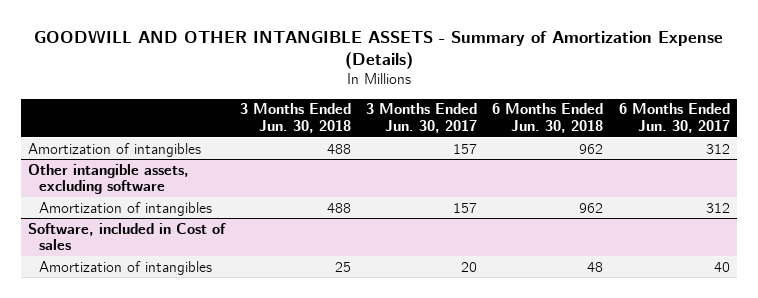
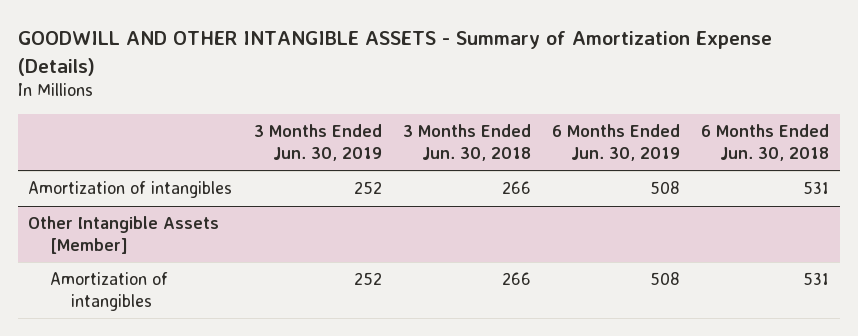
- | 3 Months Ended Jun. 30, 2018 | 3 Months Ended Jun. 30, 2017 | 6 Months Ended Jun. 30, 2018 | 6 Months Ended Jun. 30, 2017
+ | 3 Months Ended Jun. 30, 2019 | 3 Months Ended Jun. 30, 2018 | 6 Months Ended Jun. 30, 2019 | 6 Months Ended Jun. 30, 2018
- Amortization of intangibles | 488 | 157 | 962 | 312
- Other intangible assets, excluding software
- Amortization of intangibles | 488 | 157 | 962 | 312
- Software, included in Cost of sales
- Amortization of intangibles | 25 | 20 | 48 | 40
+ Amortization of intangibles | 252 | 266 | 508 | 531
+ Other Intangible Assets [Member]
+ Amortization of intangibles | 252 | 266 | 508 | 531

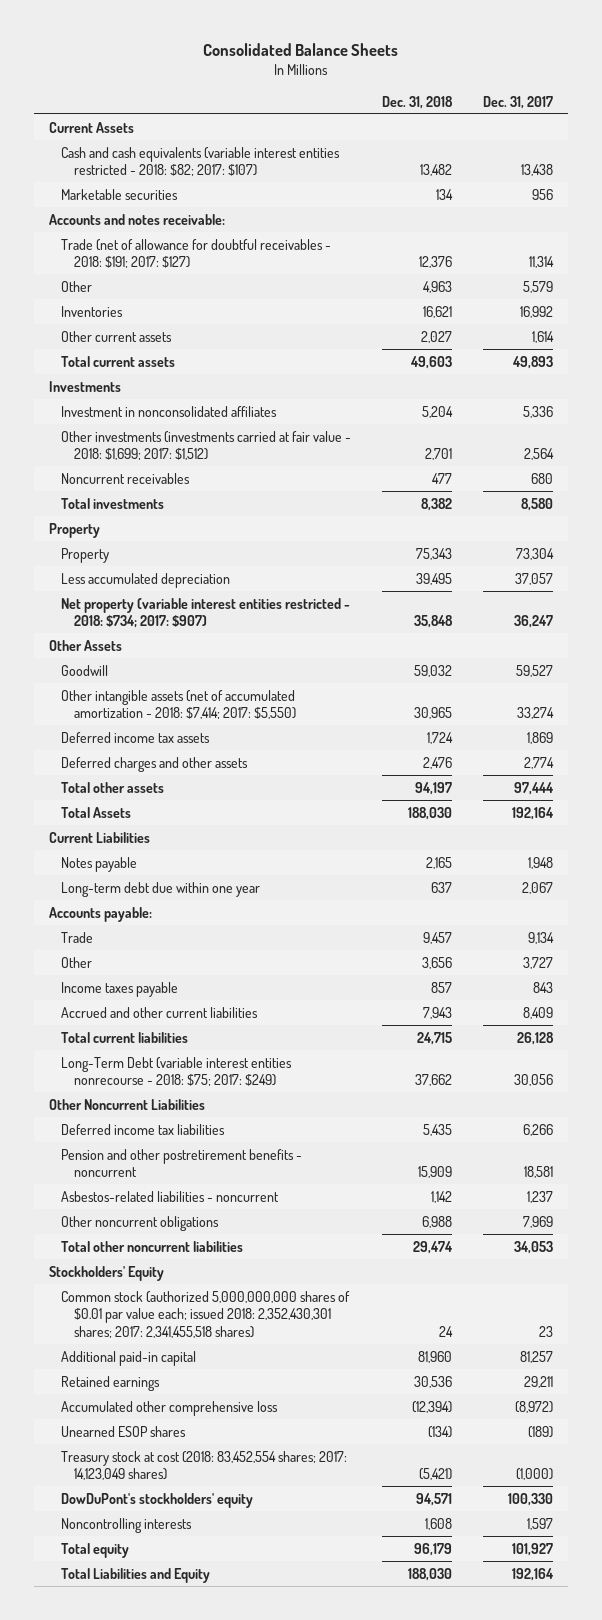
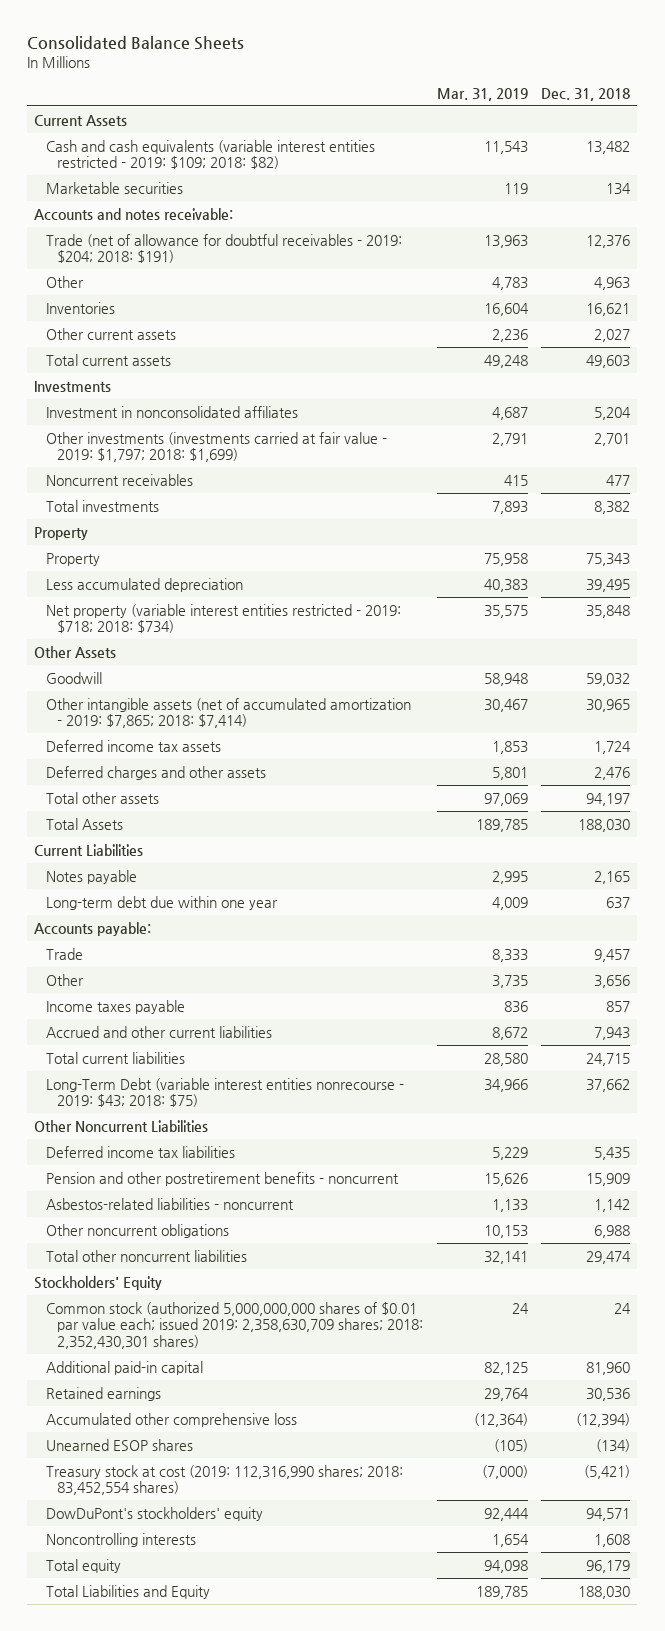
- | Dec. 31, 2018 | Dec. 31, 2017
+ | Mar. 31, 2019 | Dec. 31, 2018
- Cash and cash equivalents (variable interest entities restricted - 2018: $82; 2017: $107) | 13,482 | 13,438
+ Cash and cash equivalents (variable interest entities restricted - 2019: $109; 2018: $82) | 11,543 | 13,482
- Trade (net of allowance for doubtful receivables - 2018: $191; 2017: $127) | 12,376 | 11,314
+ Trade (net of allowance for doubtful receivables - 2019: $204; 2018: $191) | 13,963 | 12,376
- Other investments (investments carried at fair value - 2018: $1,699; 2017: $1,512) | 2,701 | 2,564
+ Other investments (investments carried at fair value - 2019: $1,797; 2018: $1,699) | 2,791 | 2,701
- Net property (variable interest entities restricted - 2018: $734; 2017: $907) | 35,848 | 36,247
+ Net property (variable interest entities restricted - 2019: $718; 2018: $734) | 35,575 | 35,848
- Other intangible assets (net of accumulated amortization - 2018: $7,414; 2017: $5,550) | 30,965 | 33,274
+ Other intangible assets (net of accumulated amortization - 2019: $7,865; 2018: $7,414) | 30,467 | 30,965
- Long-Term Debt (variable interest entities nonrecourse - 2018: $75; 2017: $249) | 37,662 | 30,056
+ Long-Term Debt (variable interest entities nonrecourse - 2019: $43; 2018: $75) | 34,966 | 37,662
- Common stock (authorized 5,000,000,000 shares of $0.01 par value each; issued 2018: 2,352,430,301 shares; 2017: 2,341,455,518 shares) | 24 | 23
+ Common stock (authorized 5,000,000,000 shares of $0.01 par value each; issued 2019: 2,358,630,709 shares; 2018: 2,352,430,301 shares) | 24 | 24
- Treasury stock at cost (2018: 83,452,554 shares; 2017: 14,123,049 shares) | (5,421) | (1,000)
+ Treasury stock at cost (2019: 112,316,990 shares; 2018: 83,452,554 shares) | (7,000) | (5,421)

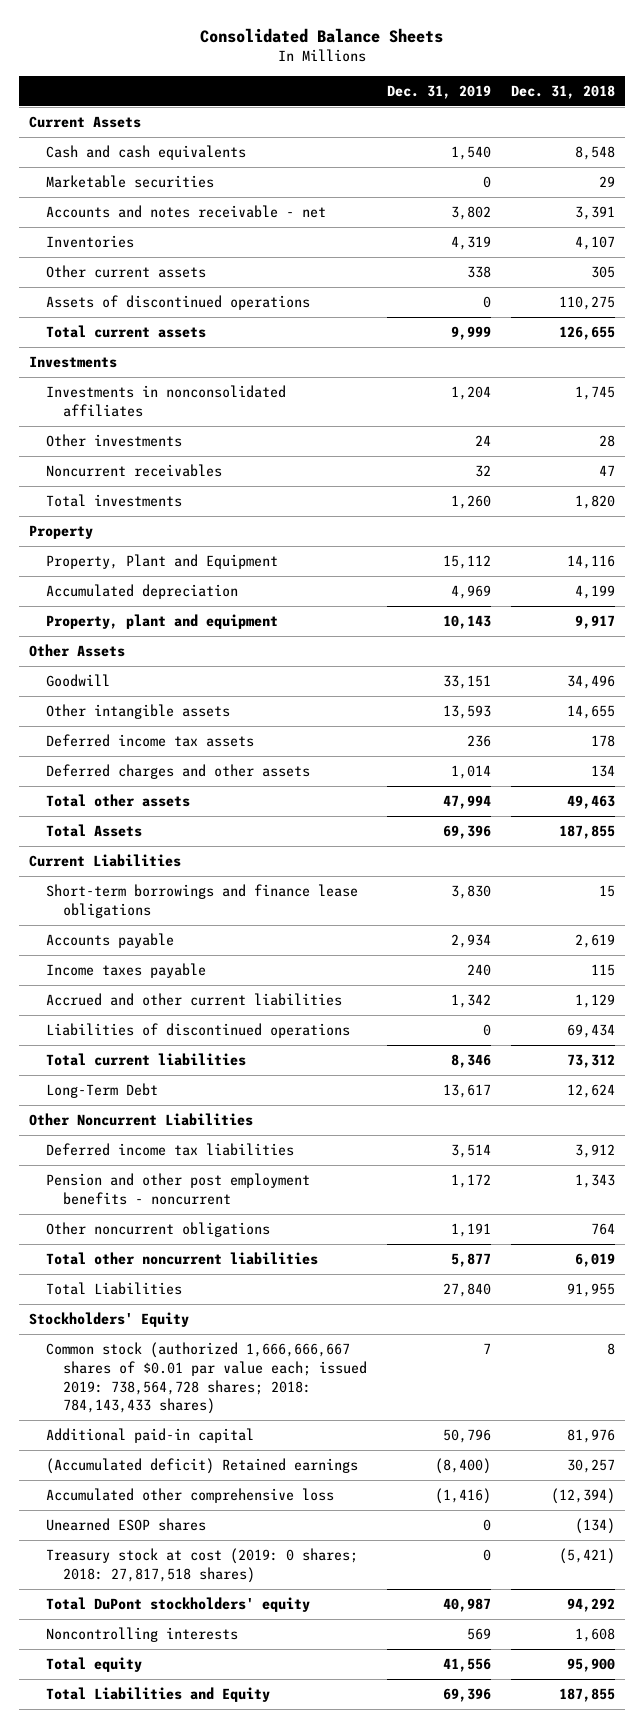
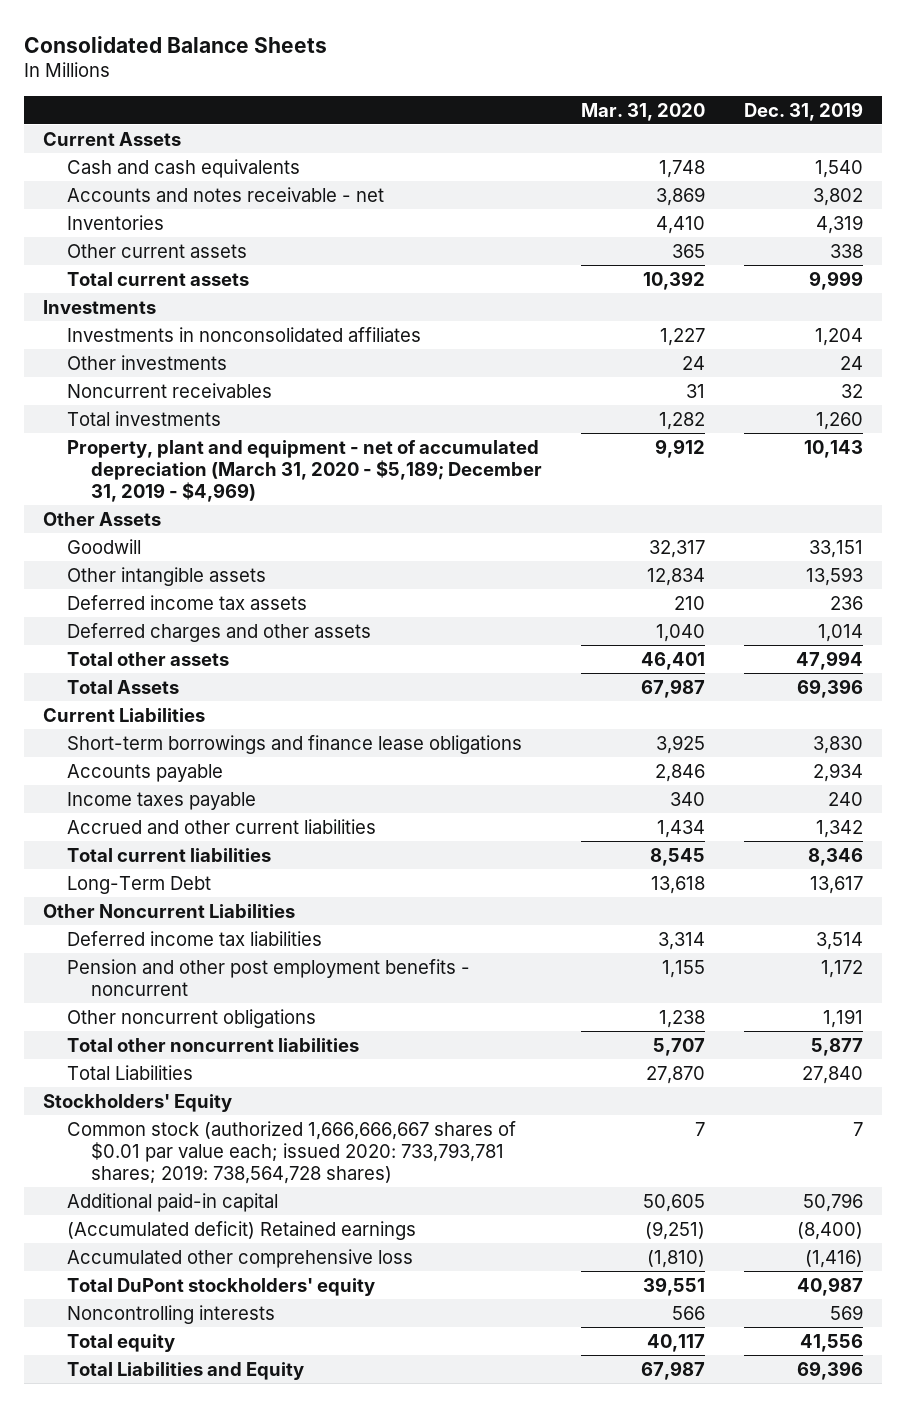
- | Dec. 31, 2019 | Dec. 31, 2018
+ | Mar. 31, 2020 | Dec. 31, 2019
- Marketable securities | 0 | 29
- Assets of discontinued operations | 0 | 110,275
- Property
- Property, Plant and Equipment | 15,112 | 14,116
- Accumulated depreciation | 4,969 | 4,199
- Property, plant and equipment | 10,143 | 9,917
+ Property, plant and equipment - net of accumulated depreciation (March 31, 2020 - $5,189; December 31, 2019 - $4,969) | 9,912 | 10,143
- Liabilities of discontinued operations | 0 | 69,434
- Common stock (authorized 1,666,666,667 shares of $0.01 par value each; issued 2019: 738,564,728 shares; 2018: 784,143,433 shares) | 7 | 8
+ Common stock (authorized 1,666,666,667 shares of $0.01 par value each; issued 2020: 733,793,781 shares; 2019: 738,564,728 shares) | 7 | 7
- Unearned ESOP shares | 0 | (134)
- Treasury stock at cost (2019: 0 shares; 2018: 27,817,518 shares) | 0 | (5,421)

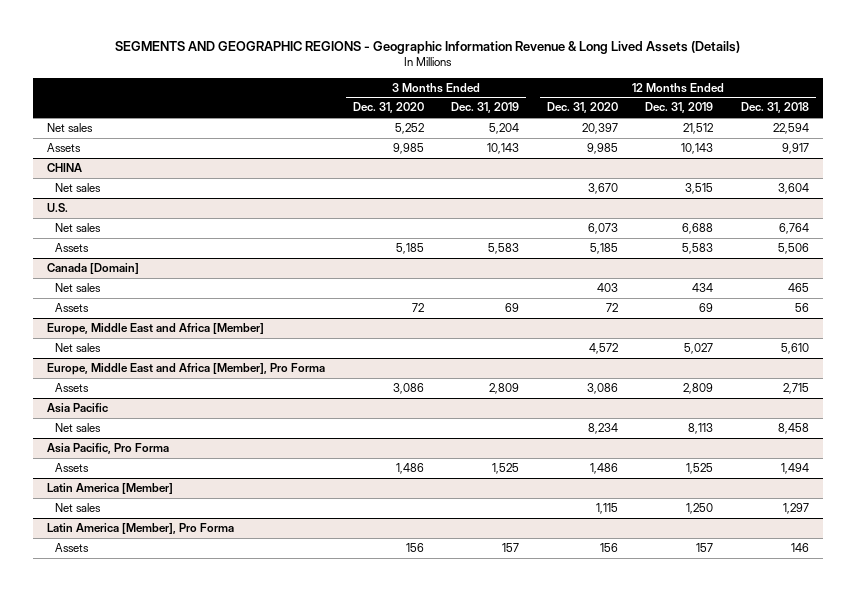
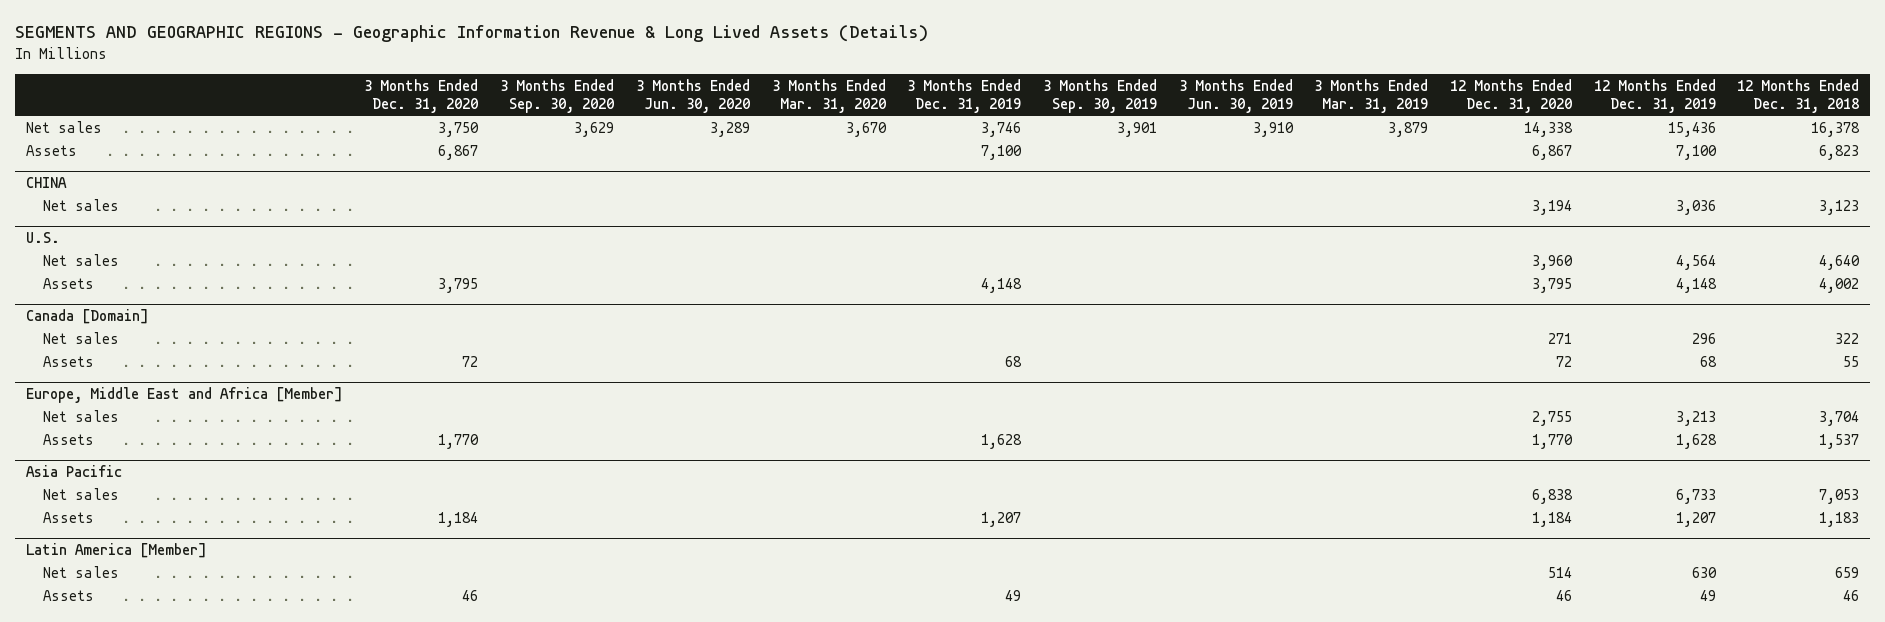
- | 3 Months Ended Dec. 31, 2020 | 3 Months Ended Dec. 31, 2019 | 12 Months Ended Dec. 31, 2020 | 12 Months Ended Dec. 31, 2019 | 12 Months Ended Dec. 31, 2018
+ | 3 Months Ended Dec. 31, 2020 | 3 Months Ended Sep. 30, 2020 | 3 Months Ended Jun. 30, 2020 | 3 Months Ended Mar. 31, 2020 | 3 Months Ended Dec. 31, 2019 | 3 Months Ended Sep. 30, 2019 | 3 Months Ended Jun. 30, 2019 | 3 Months Ended Mar. 31, 2019 | 12 Months Ended Dec. 31, 2020 | 12 Months Ended Dec. 31, 2019 | 12 Months Ended Dec. 31, 2018
- Net sales | 5,252 | 5,204 | 20,397 | 21,512 | 22,594
- Assets | 9,985 | 10,143 | 9,985 | 10,143 | 9,917
+ Net sales | 3,750 | 3,629 | 3,289 | 3,670 | 3,746 | 3,901 | 3,910 | 3,879 | 14,338 | 15,436 | 16,378
+ Assets | 6,867 | | | | 7,100 | | | | 6,867 | 7,100 | 6,823
@ CHINA
- Net sales | | | 3,670 | 3,515 | 3,604
+ Net sales | | | | | | | | | 3,194 | 3,036 | 3,123
@ U.S.
- Net sales | | | 6,073 | 6,688 | 6,764
- Assets | 5,185 | 5,583 | 5,185 | 5,583 | 5,506
+ Net sales | | | | | | | | | 3,960 | 4,564 | 4,640
+ Assets | 3,795 | | | | 4,148 | | | | 3,795 | 4,148 | 4,002
@ Canada [Domain]
- Net sales | | | 403 | 434 | 465
- Assets | 72 | 69 | 72 | 69 | 56
+ Net sales | | | | | | | | | 271 | 296 | 322
+ Assets | 72 | | | | 68 | | | | 72 | 68 | 55
@ Europe, Middle East and Africa [Member]
- Net sales | | | 4,572 | 5,027 | 5,610
- Europe, Middle East and Africa [Member], Pro Forma
- Assets | 3,086 | 2,809 | 3,086 | 2,809 | 2,715
@ Europe, Middle East and Africa [Member]
+ Net sales | | | | | | | | | 2,755 | 3,213 | 3,704
+ Assets | 1,770 | | | | 1,628 | | | | 1,770 | 1,628 | 1,537
@ Asia Pacific
- Net sales | | | 8,234 | 8,113 | 8,458
- Asia Pacific, Pro Forma
- Assets | 1,486 | 1,525 | 1,486 | 1,525 | 1,494
@ Asia Pacific
+ Net sales | | | | | | | | | 6,838 | 6,733 | 7,053
+ Assets | 1,184 | | | | 1,207 | | | | 1,184 | 1,207 | 1,183
@ Latin America [Member]
- Net sales | | | 1,115 | 1,250 | 1,297
- Latin America [Member], Pro Forma
- Assets | 156 | 157 | 156 | 157 | 146
@ Latin America [Member]
+ Net sales | | | | | | | | | 514 | 630 | 659
+ Assets | 46 | | | | 49 | | | | 46 | 49 | 46

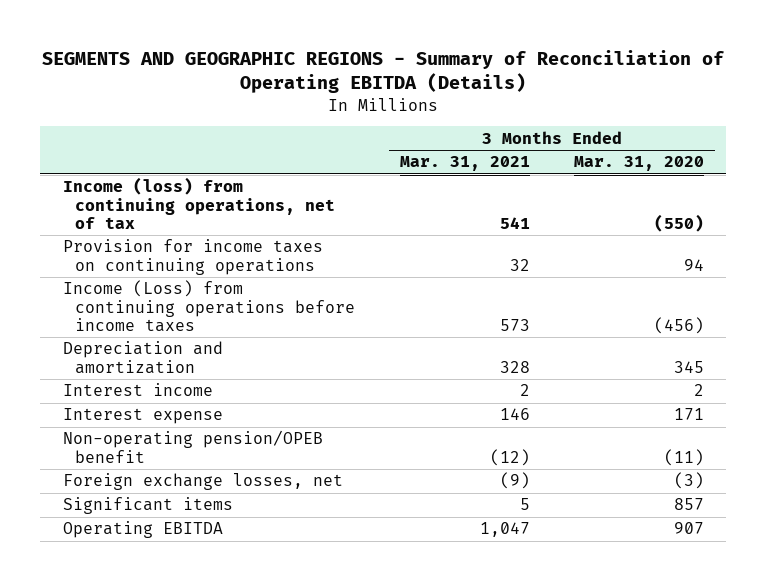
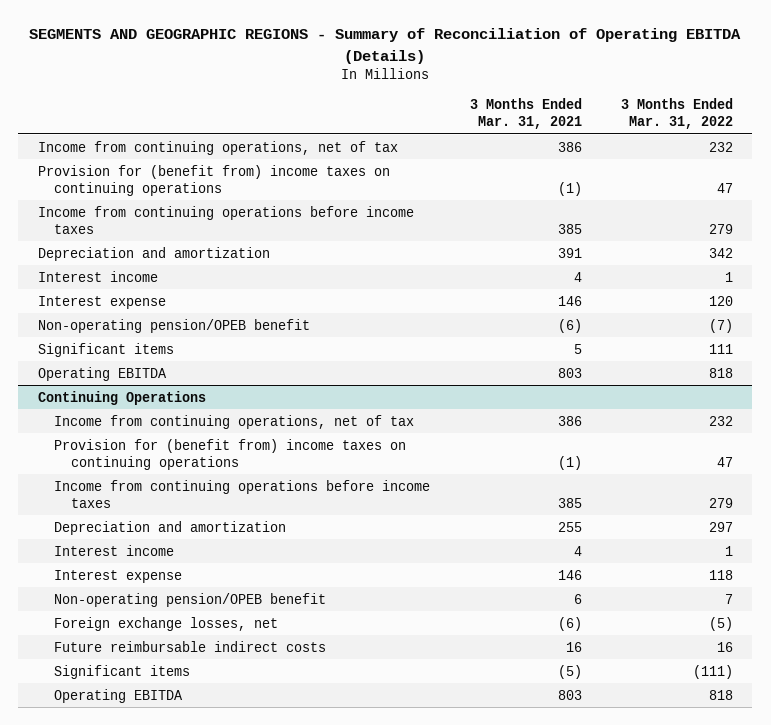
- | 3 Months Ended Mar. 31, 2021 | 3 Months Ended Mar. 31, 2020
+ | 3 Months Ended Mar. 31, 2021 | 3 Months Ended Mar. 31, 2022
- Income (loss) from continuing operations, net of tax | 541 | (550)
- Provision for income taxes on continuing operations | 32 | 94
- Income (Loss) from continuing operations before income taxes | 573 | (456)
- Depreciation and amortization | 328 | 345
- Interest income | 2 | 2
+ Income from continuing operations, net of tax | 386 | 232
+ Provision for (benefit from) income taxes on continuing operations | (1) | 47
+ Income from continuing operations before income taxes | 385 | 279
+ Depreciation and amortization | 391 | 342
+ Interest income | 4 | 1
- Non-operating pension/OPEB benefit | (12) | (11)
- Foreign exchange losses, net | (9) | (3)
+ Non-operating pension/OPEB benefit | (6) | (7)
- Operating EBITDA | 1,047 | 907
+ Operating EBITDA | 803 | 818
+ Continuing Operations
+ Income from continuing operations, net of tax | 386 | 232
+ Provision for (benefit from) income taxes on continuing operations | (1) | 47
+ Income from continuing operations before income taxes | 385 | 279
+ Depreciation and amortization | 255 | 297
+ Interest income | 4 | 1
+ Interest expense | 146 | 118
+ Non-operating pension/OPEB benefit | 6 | 7
+ Foreign exchange losses, net | (6) | (5)
+ Future reimbursable indirect costs | 16 | 16
+ Significant items | (5) | (111)
+ Operating EBITDA | 803 | 818

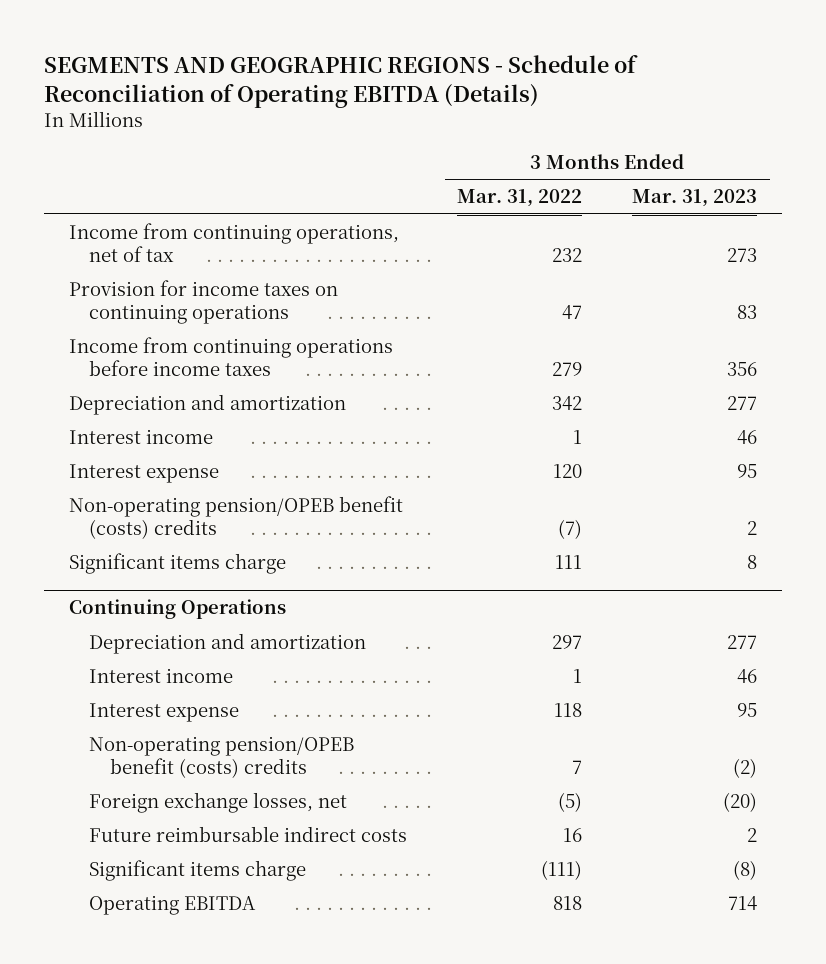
- SEGMENTS AND GEOGRAPHIC REGIONS - Summary of Reconciliation of Operating EBITDA (Details)
+ SEGMENTS AND GEOGRAPHIC REGIONS - Schedule of Reconciliation of Operating EBITDA (Details)
- | 3 Months Ended Mar. 31, 2021 | 3 Months Ended Mar. 31, 2022
+ | 3 Months Ended Mar. 31, 2022 | 3 Months Ended Mar. 31, 2023
- Provision for (benefit from) income taxes on continuing operations | (1) | 47
+ Provision for income taxes on continuing operations | 47 | 83
- Non-operating pension/OPEB benefit | (6) | (7)
- Significant items | 5 | 111
- Operating EBITDA | 803 | 818
+ Non-operating pension/OPEB benefit (costs) credits | (7) | 2
+ Significant items charge | 111 | 8
@ Continuing Operations
- Income from continuing operations, net of tax | 386 | 232
- Provision for (benefit from) income taxes on continuing operations | (1) | 47
- Income from continuing operations before income taxes | 385 | 279
- Non-operating pension/OPEB benefit | 6 | 7
+ Non-operating pension/OPEB benefit (costs) credits | 7 | (2)
- Significant items | (5) | (111)
+ Significant items charge | (111) | (8)

